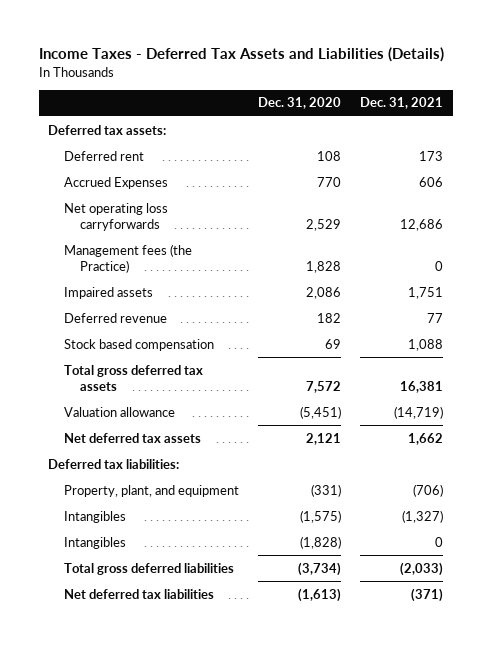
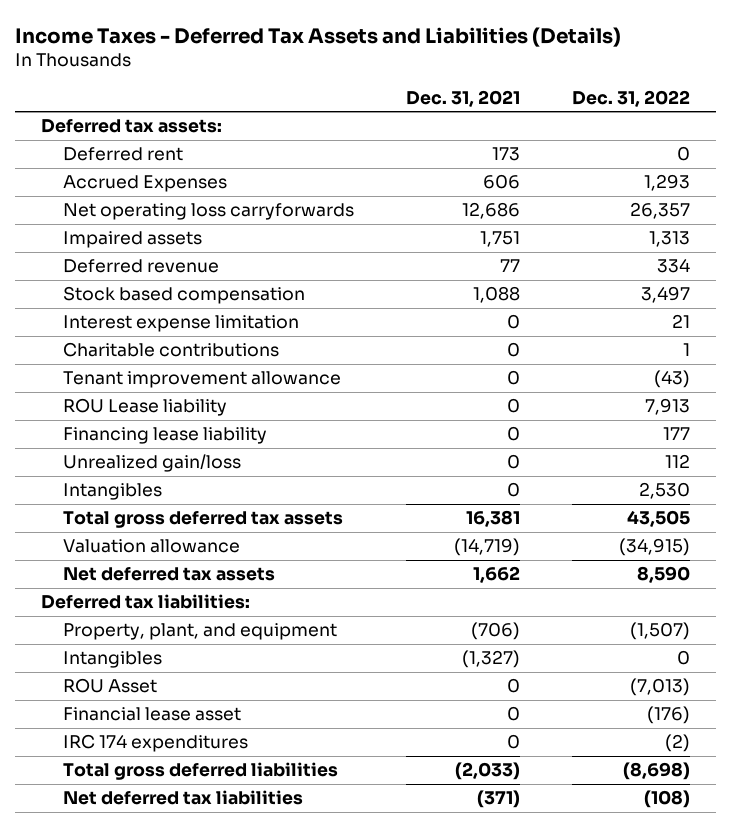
- | Dec. 31, 2020 | Dec. 31, 2021
+ | Dec. 31, 2021 | Dec. 31, 2022
- Management fees (the Practice) | 1,828 | 0
+ Interest expense limitation | 0 | 21
+ Charitable contributions | 0 | 1
+ Tenant improvement allowance | 0 | (43)
+ ROU Lease liability | 0 | 7,913
+ Financing lease liability | 0 | 177
+ Unrealized gain/loss | 0 | 112
moved up: Intangibles | 0 | 2,530
+ ROU Asset | 0 | (7,013)
+ Financial lease asset | 0 | (176)
+ IRC 174 expenditures | 0 | (2)

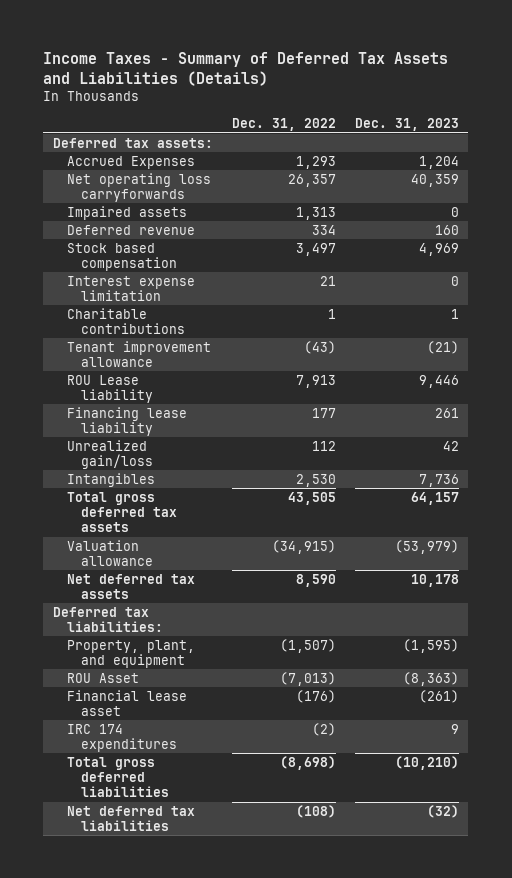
- Income Taxes - Deferred Tax Assets and Liabilities (Details)
+ Income Taxes - Summary of Deferred Tax Assets and Liabilities (Details)
- | Dec. 31, 2021 | Dec. 31, 2022
+ | Dec. 31, 2022 | Dec. 31, 2023
- Deferred rent | 173 | 0
- Intangibles | (1,327) | 0

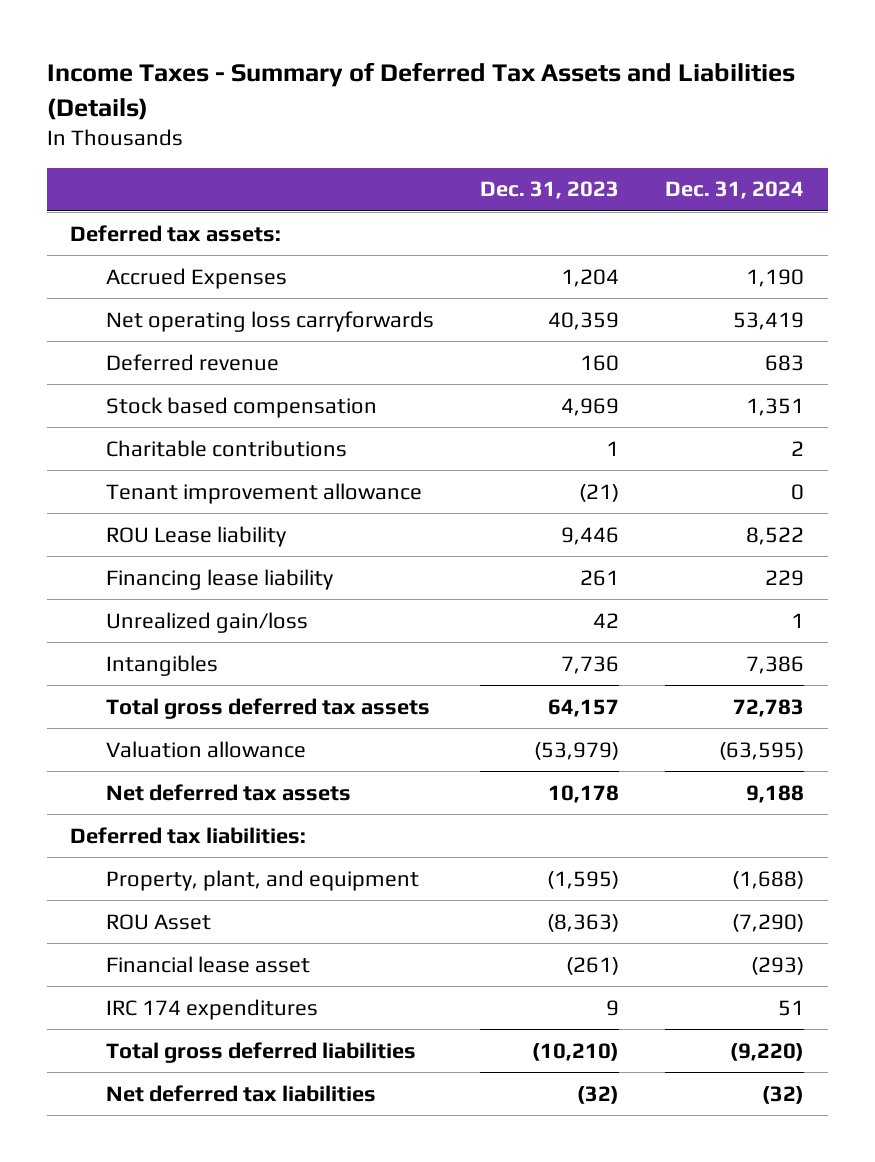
- | Dec. 31, 2022 | Dec. 31, 2023
+ | Dec. 31, 2023 | Dec. 31, 2024
- Impaired assets | 1,313 | 0
- Interest expense limitation | 21 | 0

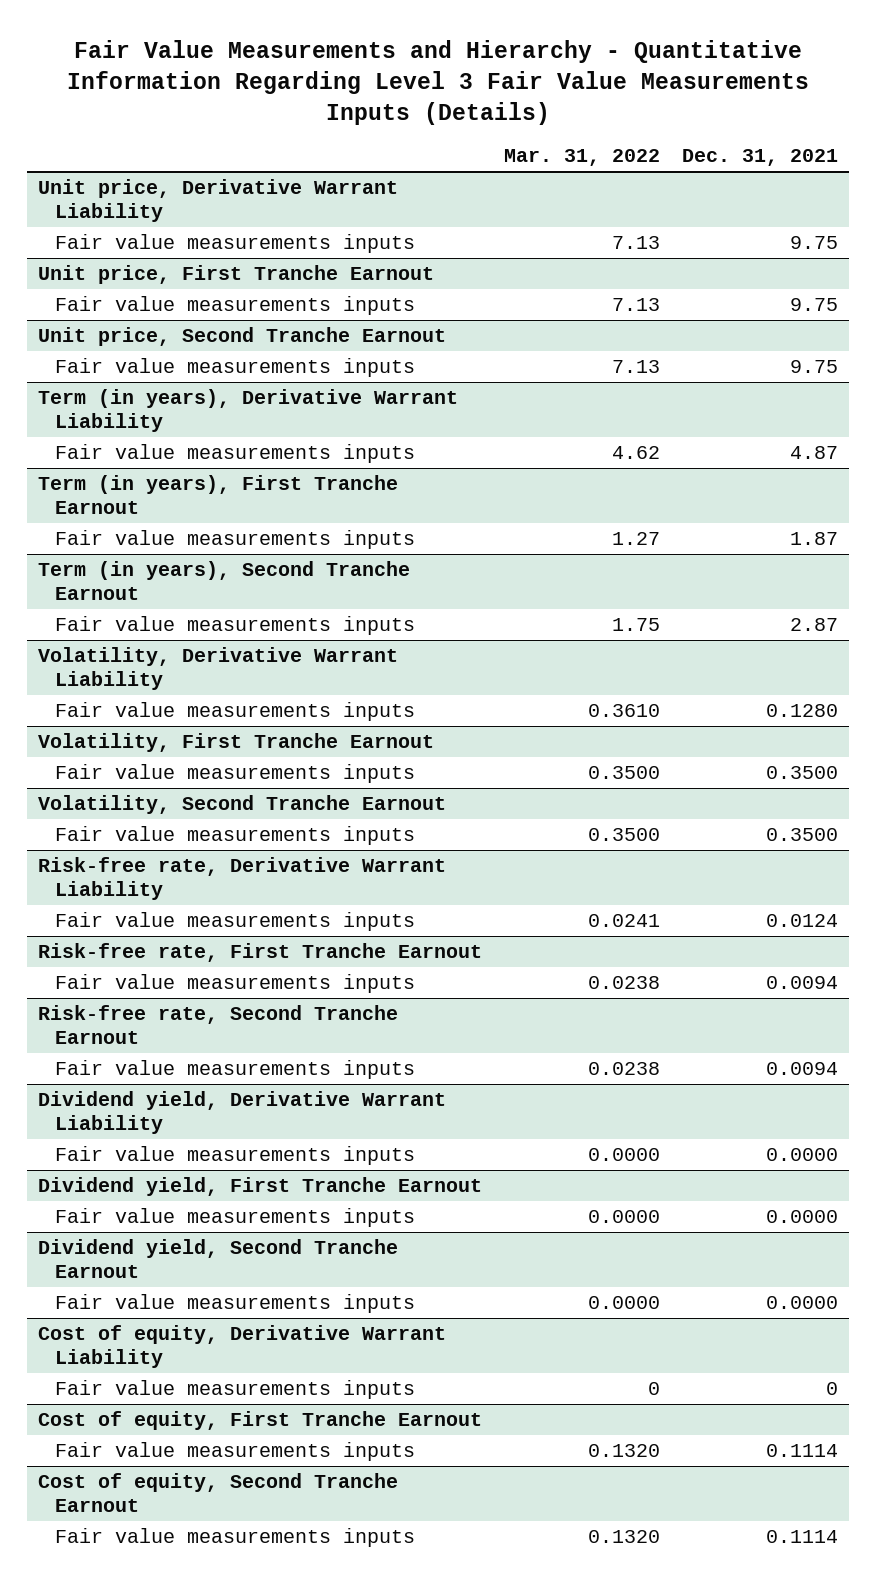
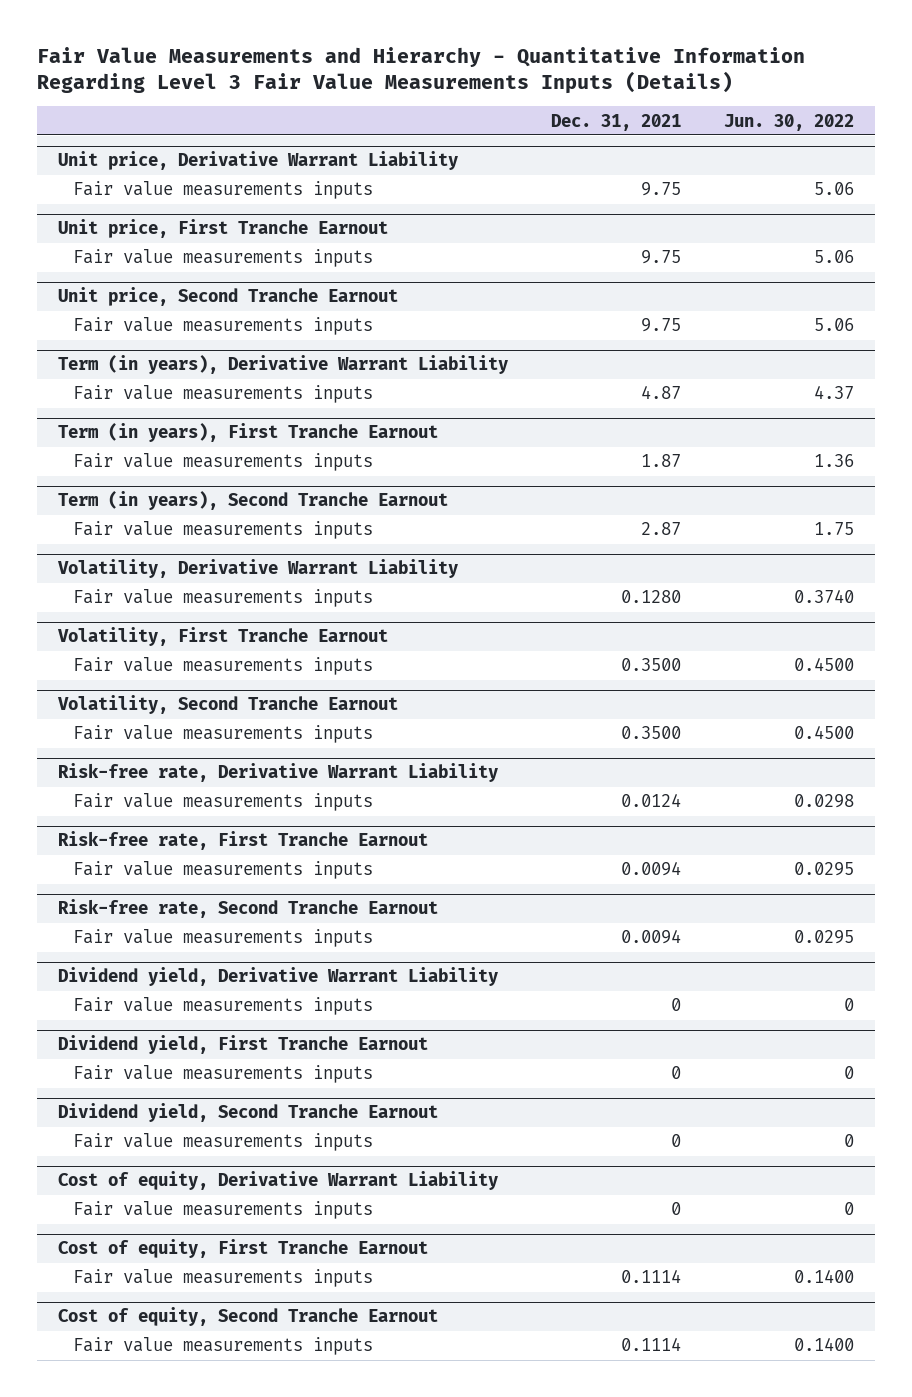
- | Mar. 31, 2022 | Dec. 31, 2021
+ | Dec. 31, 2021 | Jun. 30, 2022
@ Dividend yield, Derivative Warrant Liability
- Fair value measurements inputs | 0.0000 | 0.0000
+ Fair value measurements inputs | 0 | 0
@ Dividend yield, First Tranche Earnout
- Fair value measurements inputs | 0.0000 | 0.0000
+ Fair value measurements inputs | 0 | 0
@ Dividend yield, Second Tranche Earnout
- Fair value measurements inputs | 0.0000 | 0.0000
+ Fair value measurements inputs | 0 | 0

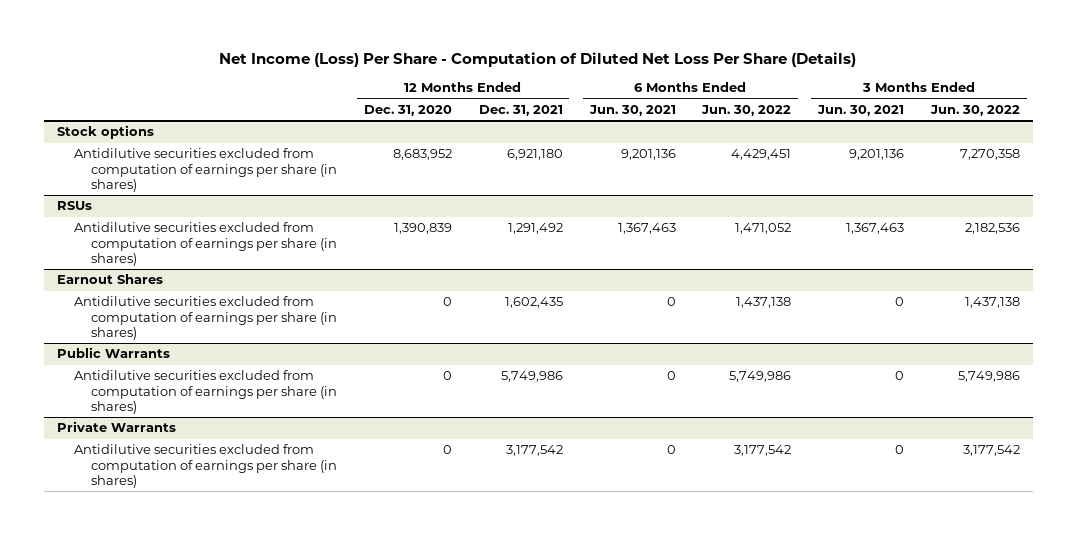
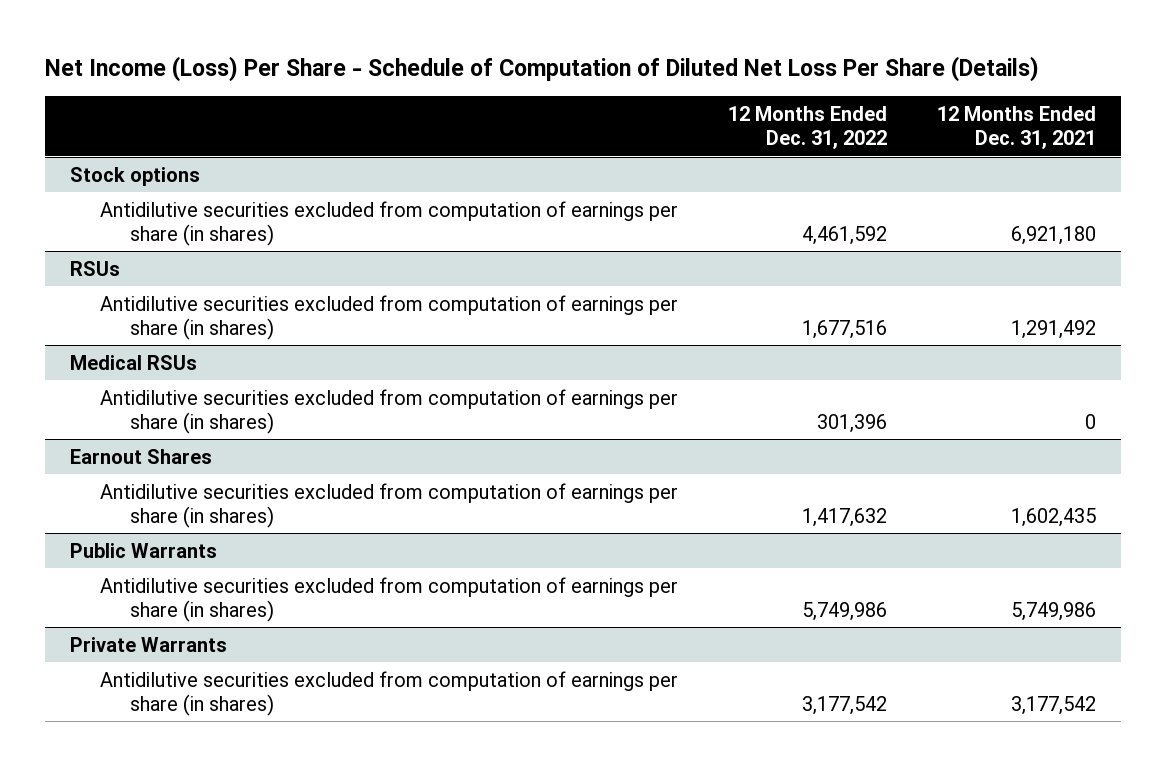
- Net Income (Loss) Per Share - Computation of Diluted Net Loss Per Share (Details)
+ Net Income (Loss) Per Share - Schedule of Computation of Diluted Net Loss Per Share (Details)
- | 12 Months Ended Dec. 31, 2020 | 12 Months Ended Dec. 31, 2021 | 6 Months Ended Jun. 30, 2021 | 6 Months Ended Jun. 30, 2022 | 3 Months Ended Jun. 30, 2021 | 3 Months Ended Jun. 30, 2022
+ | 12 Months Ended Dec. 31, 2022 | 12 Months Ended Dec. 31, 2021
+ Medical RSUs
+ Antidilutive securities excluded from computation of earnings per share (in shares) | 301,396 | 0

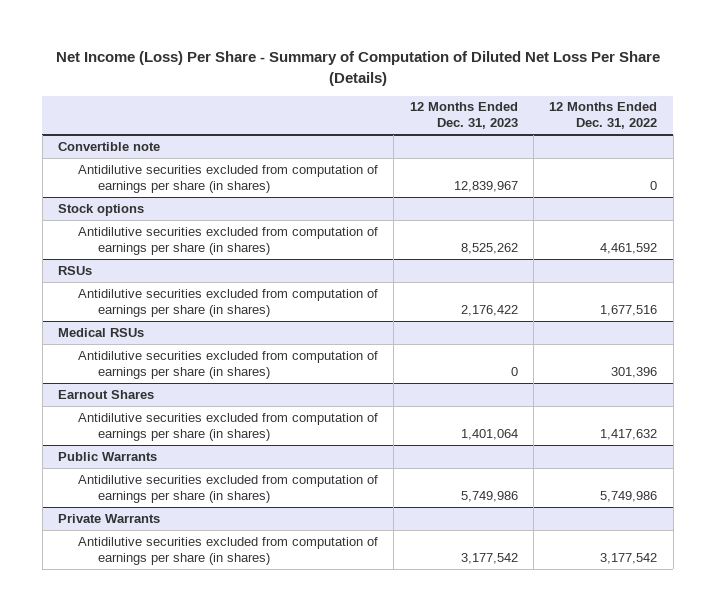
- Net Income (Loss) Per Share - Schedule of Computation of Diluted Net Loss Per Share (Details)
+ Net Income (Loss) Per Share - Summary of Computation of Diluted Net Loss Per Share (Details)
- | 12 Months Ended Dec. 31, 2022 | 12 Months Ended Dec. 31, 2021
+ | 12 Months Ended Dec. 31, 2023 | 12 Months Ended Dec. 31, 2022
+ Convertible note
+ Antidilutive securities excluded from computation of earnings per share (in shares) | 12,839,967 | 0

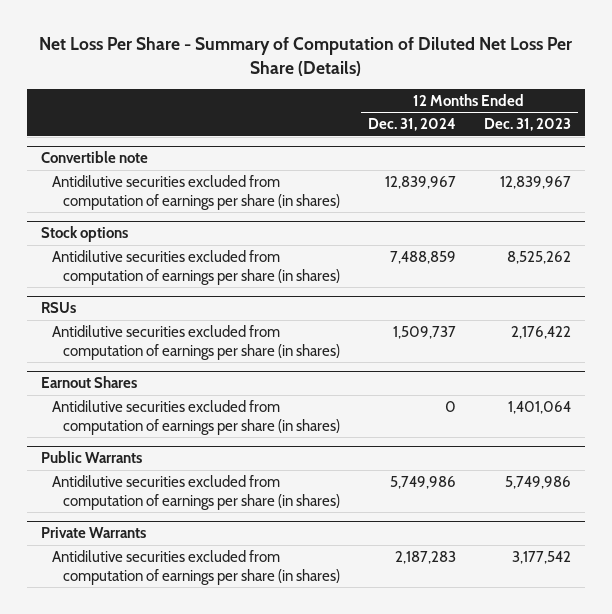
- Net Income (Loss) Per Share - Summary of Computation of Diluted Net Loss Per Share (Details)
+ Net Loss Per Share - Summary of Computation of Diluted Net Loss Per Share (Details)
- | 12 Months Ended Dec. 31, 2023 | 12 Months Ended Dec. 31, 2022
+ | 12 Months Ended Dec. 31, 2024 | 12 Months Ended Dec. 31, 2023
- Medical RSUs
- Antidilutive securities excluded from computation of earnings per share (in shares) | 0 | 301,396

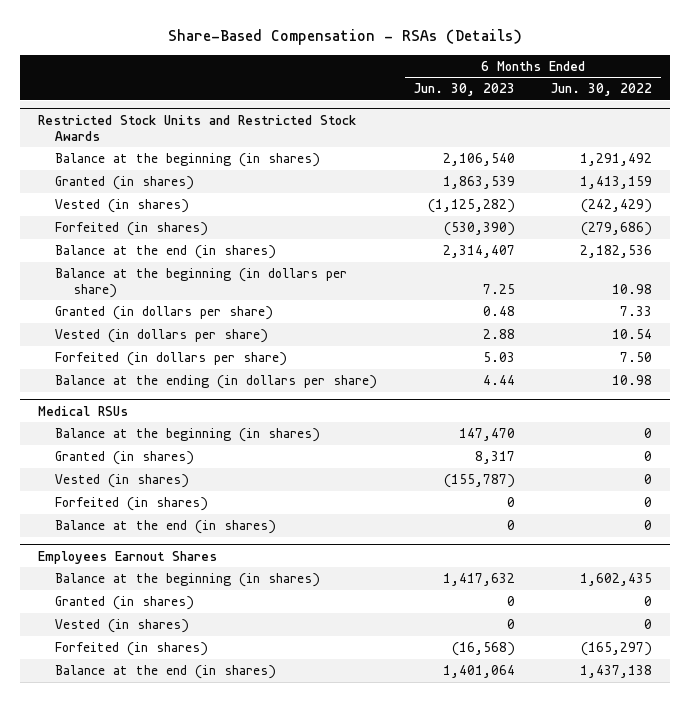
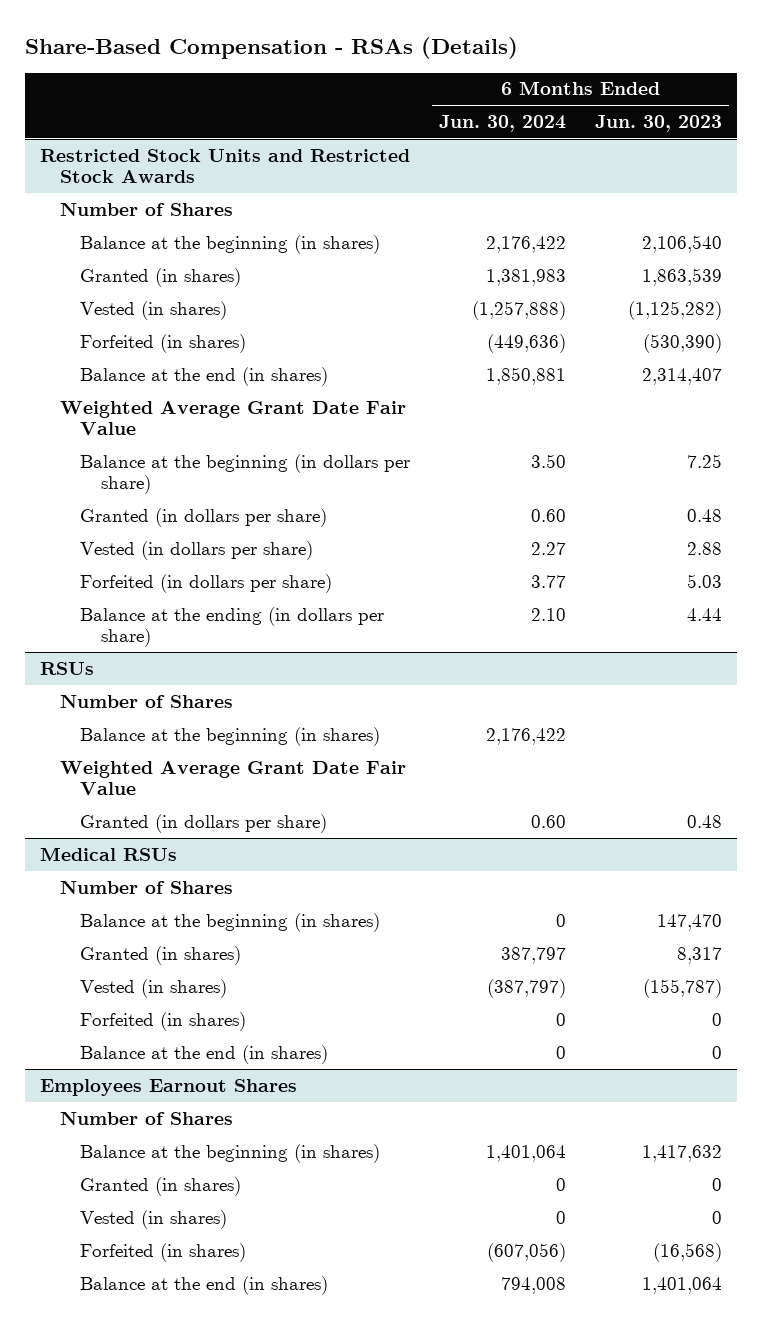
- | 6 Months Ended Jun. 30, 2023 | 6 Months Ended Jun. 30, 2022
+ | 6 Months Ended Jun. 30, 2024 | 6 Months Ended Jun. 30, 2023
@ Restricted Stock Units and Restricted Stock Awards
+ Number of Shares
+ Weighted Average Grant Date Fair Value
+ RSUs
+ Number of Shares
+ Balance at the beginning (in shares) | 2,176,422 |
+ Weighted Average Grant Date Fair Value
+ Granted (in dollars per share) | 0.60 | 0.48
@ Medical RSUs
+ Number of Shares
@ Employees Earnout Shares
+ Number of Shares

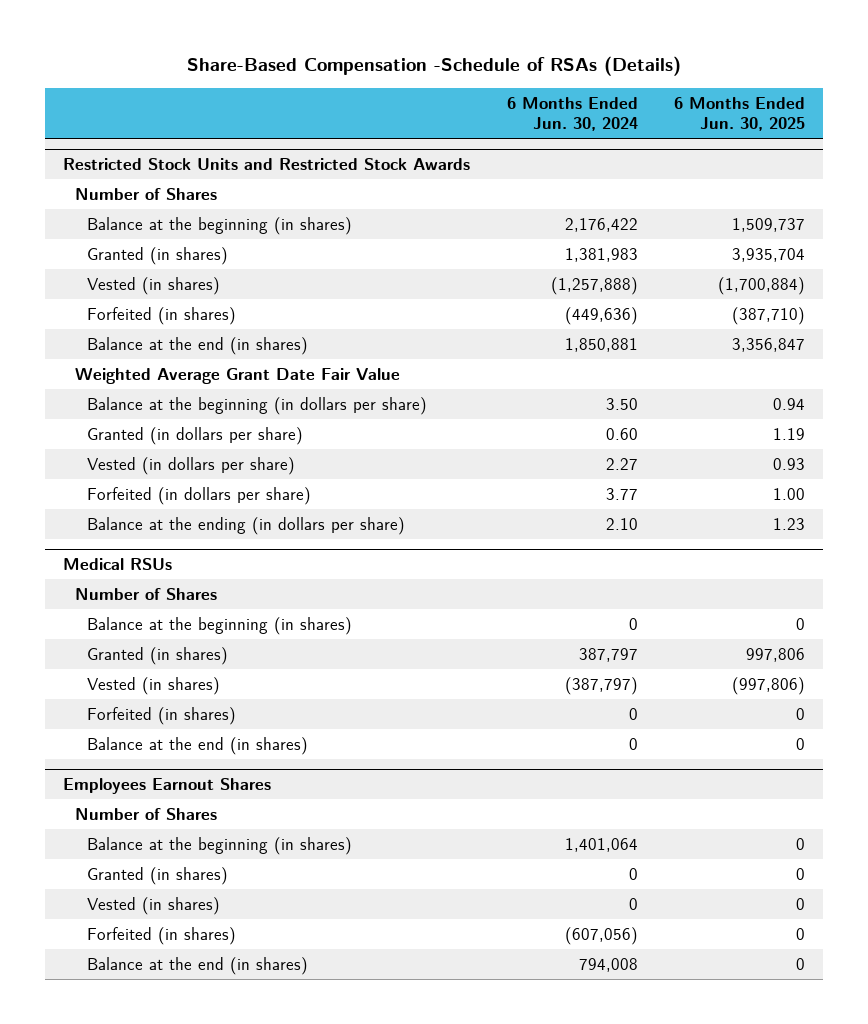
- Share-Based Compensation - RSAs (Details)
+ Share-Based Compensation -Schedule of RSAs (Details)
- | 6 Months Ended Jun. 30, 2024 | 6 Months Ended Jun. 30, 2023
+ | 6 Months Ended Jun. 30, 2024 | 6 Months Ended Jun. 30, 2025
- RSUs
- Number of Shares
- Balance at the beginning (in shares) | 2,176,422 |
- Weighted Average Grant Date Fair Value
- Granted (in dollars per share) | 0.60 | 0.48

